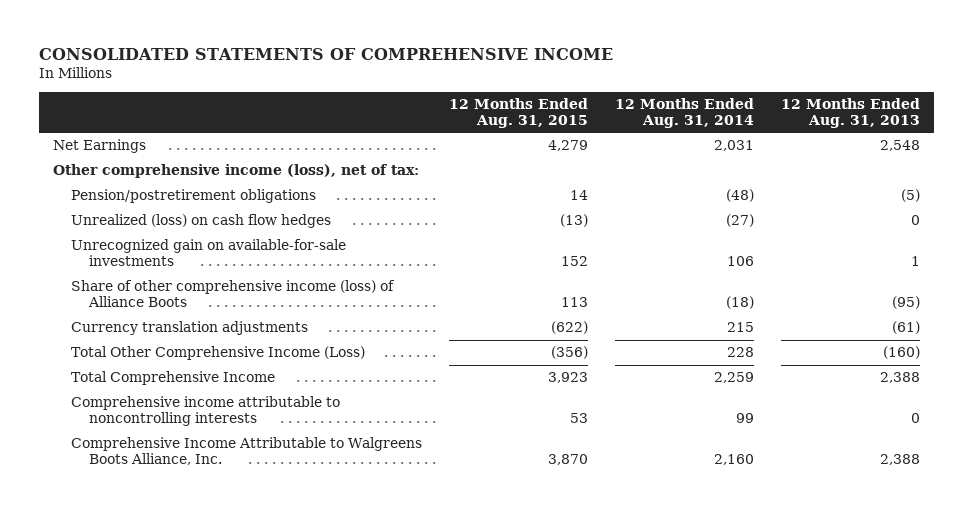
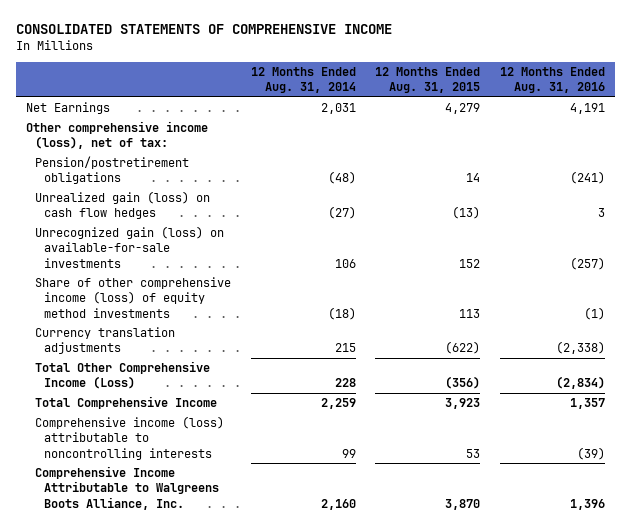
- | 12 Months Ended Aug. 31, 2015 | 12 Months Ended Aug. 31, 2014 | 12 Months Ended Aug. 31, 2013
+ | 12 Months Ended Aug. 31, 2014 | 12 Months Ended Aug. 31, 2015 | 12 Months Ended Aug. 31, 2016
- Unrealized (loss) on cash flow hedges | (13) | (27) | 0
- Unrecognized gain on available-for-sale investments | 152 | 106 | 1
- Share of other comprehensive income (loss) of Alliance Boots | 113 | (18) | (95)
+ Unrealized gain (loss) on cash flow hedges | (27) | (13) | 3
+ Unrecognized gain (loss) on available-for-sale investments | 106 | 152 | (257)
+ Share of other comprehensive income (loss) of equity method investments | (18) | 113 | (1)
- Comprehensive income attributable to noncontrolling interests | 53 | 99 | 0
+ Comprehensive income (loss) attributable to noncontrolling interests | 99 | 53 | (39)

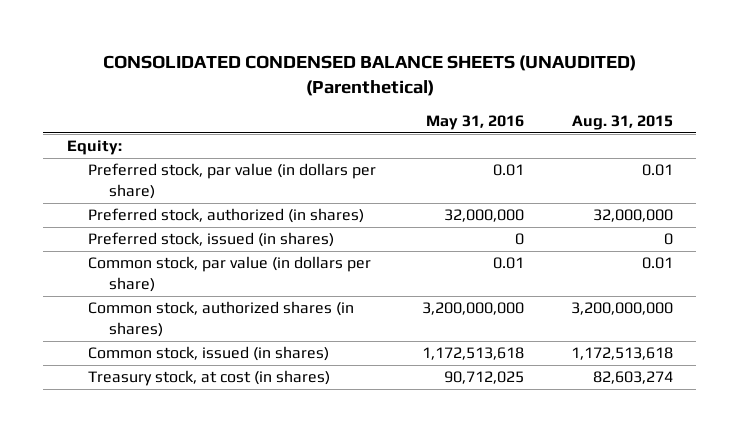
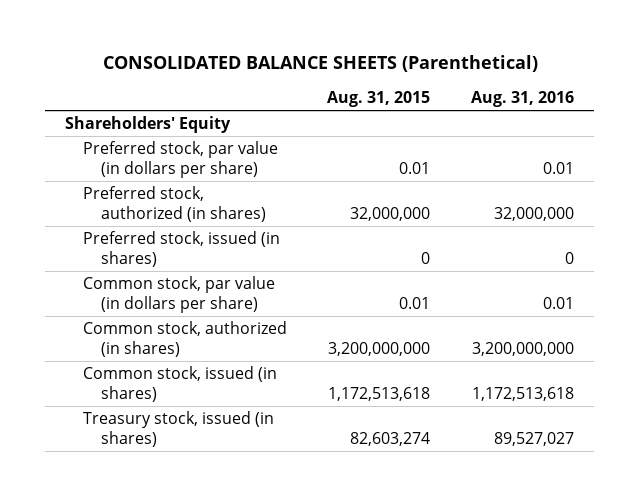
- CONSOLIDATED CONDENSED BALANCE SHEETS (UNAUDITED) (Parenthetical)
+ CONSOLIDATED BALANCE SHEETS (Parenthetical)
- | May 31, 2016 | Aug. 31, 2015
+ | Aug. 31, 2015 | Aug. 31, 2016
- Equity:
+ Shareholders' Equity
- Common stock, authorized shares (in shares) | 3,200,000,000 | 3,200,000,000
+ Common stock, authorized (in shares) | 3,200,000,000 | 3,200,000,000
- Treasury stock, at cost (in shares) | 90,712,025 | 82,603,274
+ Treasury stock, issued (in shares) | 82,603,274 | 89,527,027

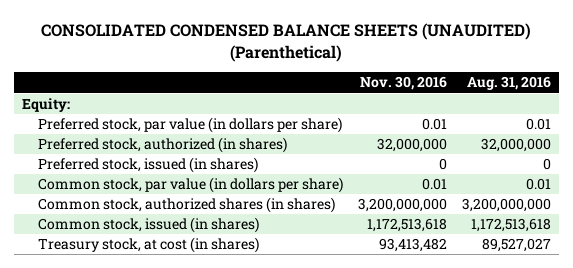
- CONSOLIDATED BALANCE SHEETS (Parenthetical)
+ CONSOLIDATED CONDENSED BALANCE SHEETS (UNAUDITED) (Parenthetical)
- | Aug. 31, 2015 | Aug. 31, 2016
+ | Nov. 30, 2016 | Aug. 31, 2016
- Shareholders' Equity
+ Equity:
- Common stock, authorized (in shares) | 3,200,000,000 | 3,200,000,000
+ Common stock, authorized shares (in shares) | 3,200,000,000 | 3,200,000,000
- Treasury stock, issued (in shares) | 82,603,274 | 89,527,027
+ Treasury stock, at cost (in shares) | 93,413,482 | 89,527,027

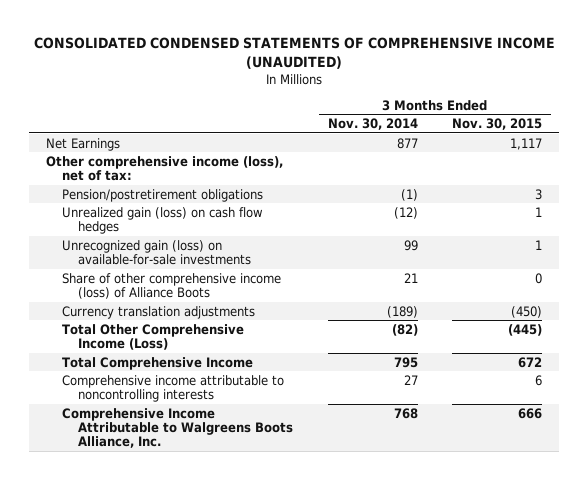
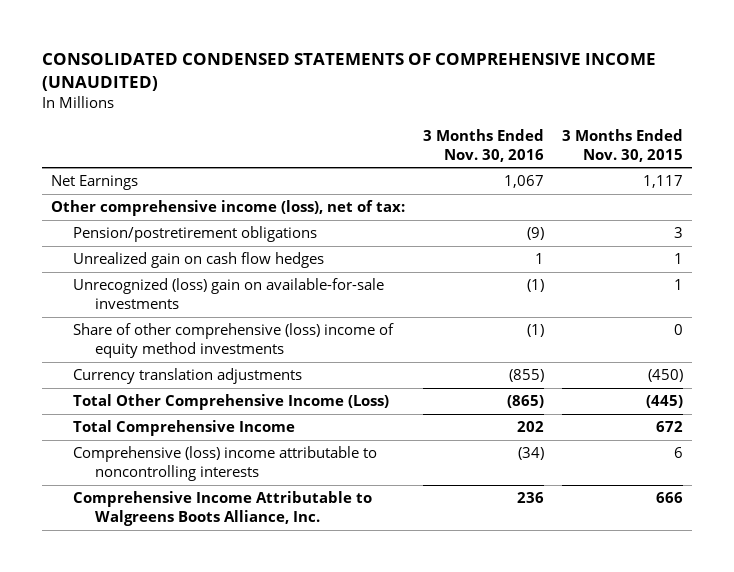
- | 3 Months Ended Nov. 30, 2014 | 3 Months Ended Nov. 30, 2015
+ | 3 Months Ended Nov. 30, 2016 | 3 Months Ended Nov. 30, 2015
- Unrealized gain (loss) on cash flow hedges | (12) | 1
- Unrecognized gain (loss) on available-for-sale investments | 99 | 1
- Share of other comprehensive income (loss) of Alliance Boots | 21 | 0
+ Unrealized gain on cash flow hedges | 1 | 1
+ Unrecognized (loss) gain on available-for-sale investments | (1) | 1
+ Share of other comprehensive (loss) income of equity method investments | (1) | 0
- Comprehensive income attributable to noncontrolling interests | 27 | 6
+ Comprehensive (loss) income attributable to noncontrolling interests | (34) | 6

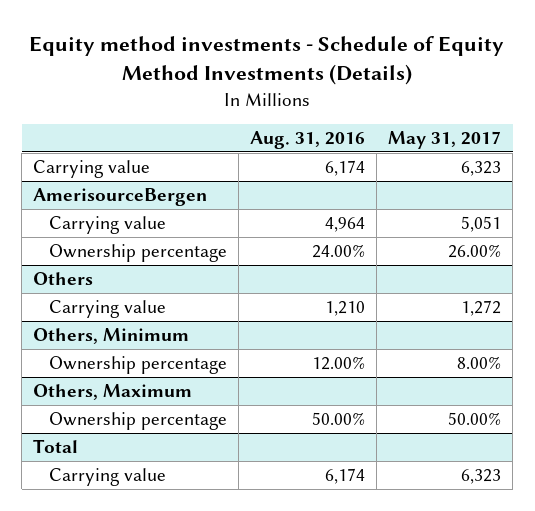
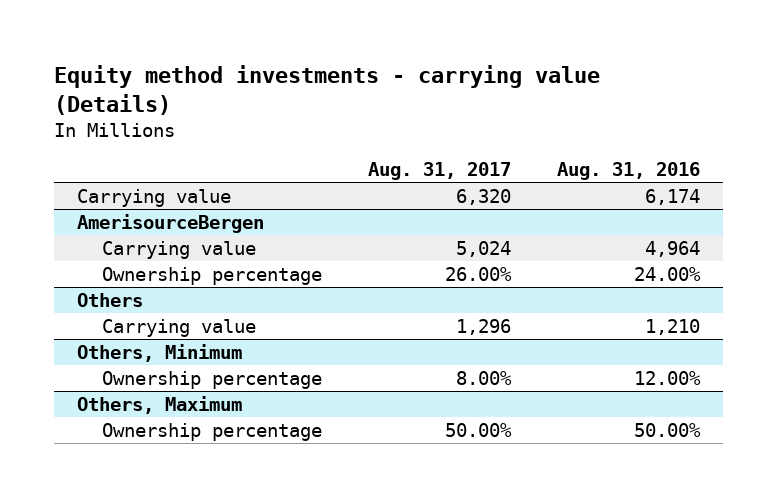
- Equity method investments - Schedule of Equity Method Investments (Details)
+ Equity method investments - carrying value (Details)
- | Aug. 31, 2016 | May 31, 2017
+ | Aug. 31, 2017 | Aug. 31, 2016
- Total
- Carrying value | 6,174 | 6,323

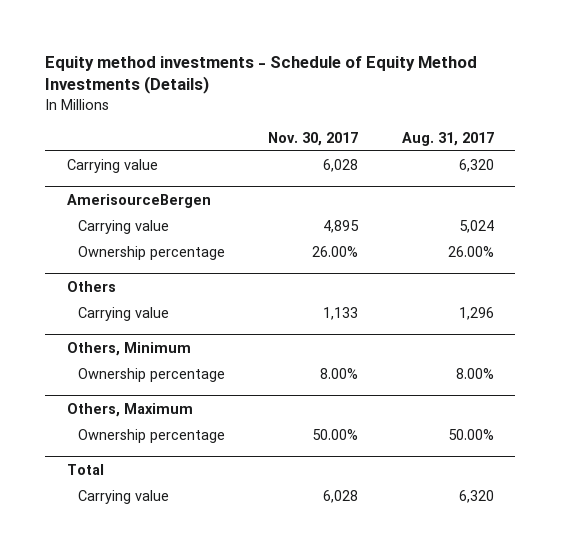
- Equity method investments - carrying value (Details)
+ Equity method investments - Schedule of Equity Method Investments (Details)
- | Aug. 31, 2017 | Aug. 31, 2016
+ | Nov. 30, 2017 | Aug. 31, 2017
+ Total
+ Carrying value | 6,028 | 6,320

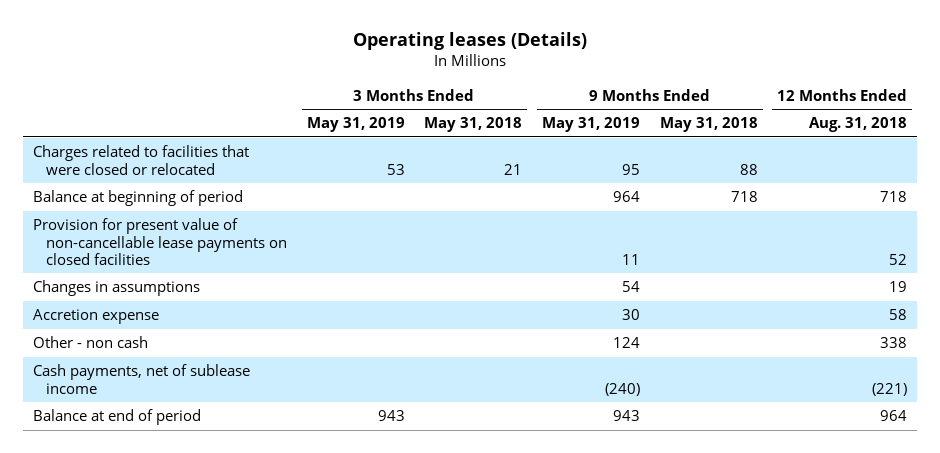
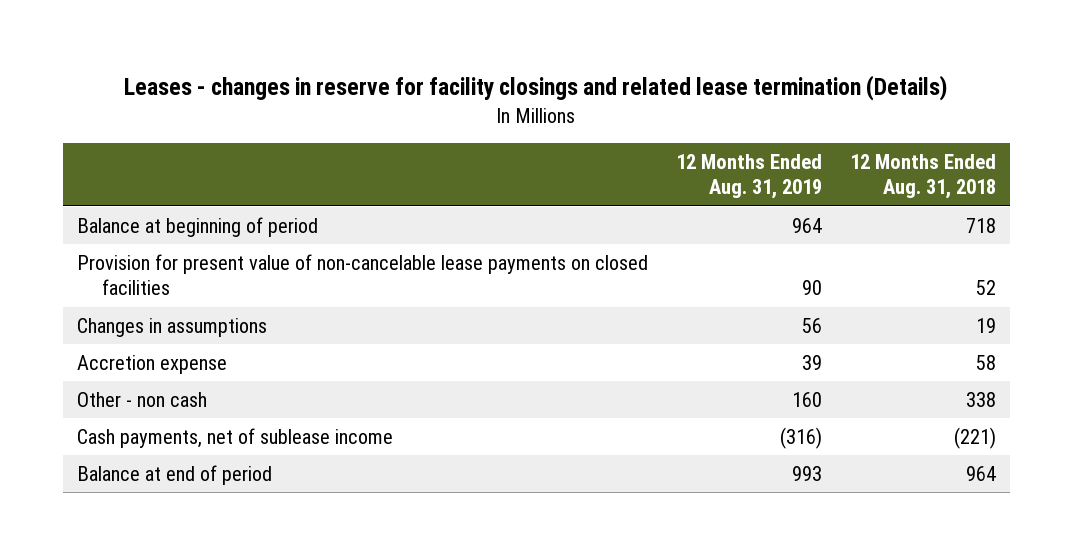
- Operating leases (Details)
+ Leases - changes in reserve for facility closings and related lease termination (Details)
- | 3 Months Ended May 31, 2019 | 3 Months Ended May 31, 2018 | 9 Months Ended May 31, 2019 | 9 Months Ended May 31, 2018 | 12 Months Ended Aug. 31, 2018
+ | 12 Months Ended Aug. 31, 2019 | 12 Months Ended Aug. 31, 2018
- Charges related to facilities that were closed or relocated | 53 | 21 | 95 | 88 |
- Provision for present value of non-cancellable lease payments on closed facilities | | | 11 | | 52
+ Provision for present value of non-cancelable lease payments on closed facilities | 90 | 52

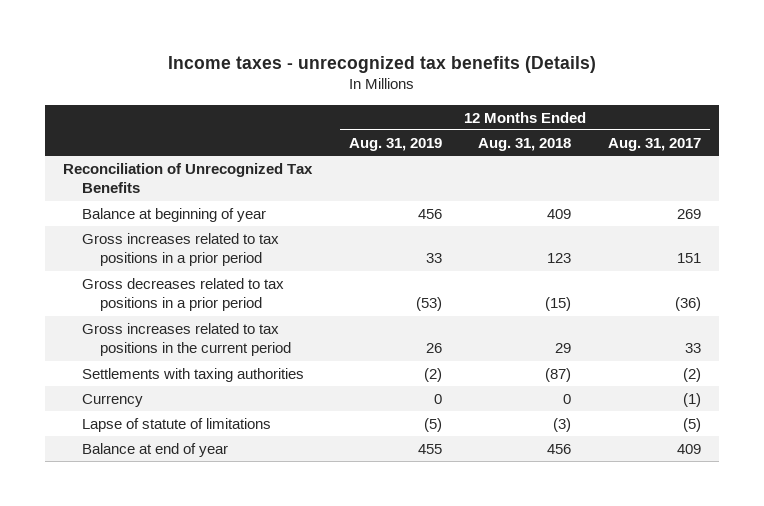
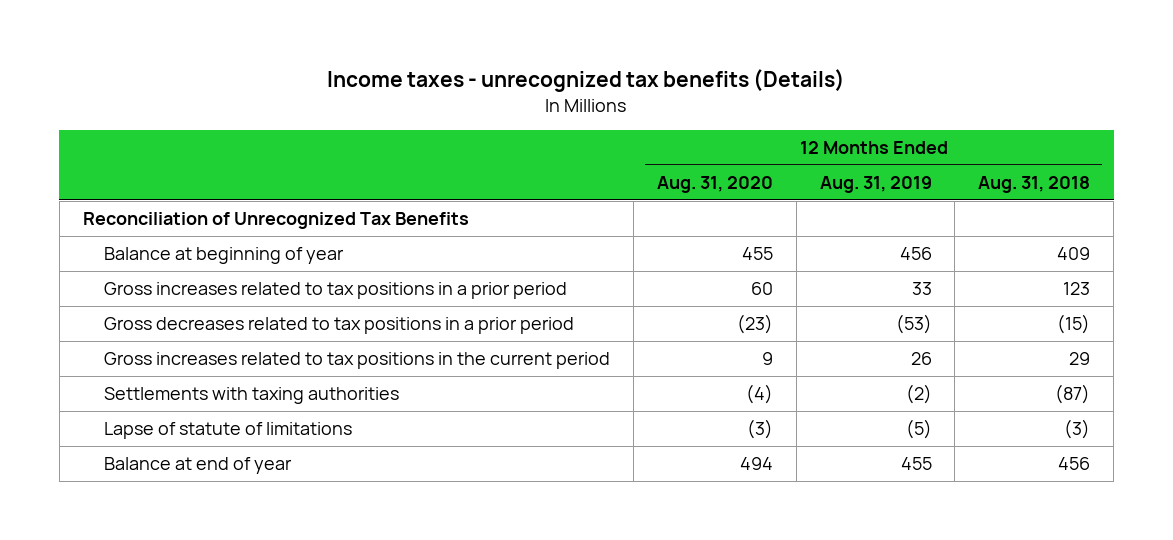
- | 12 Months Ended Aug. 31, 2019 | 12 Months Ended Aug. 31, 2018 | 12 Months Ended Aug. 31, 2017
+ | 12 Months Ended Aug. 31, 2020 | 12 Months Ended Aug. 31, 2019 | 12 Months Ended Aug. 31, 2018
- Currency | 0 | 0 | (1)

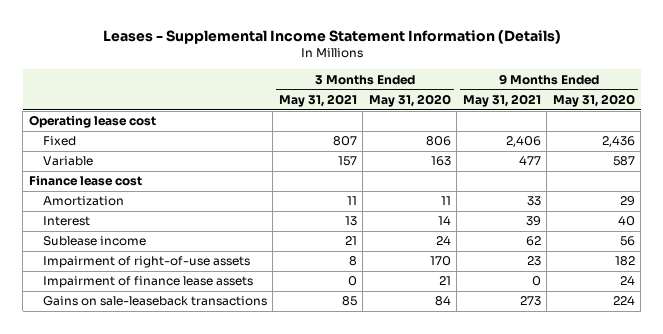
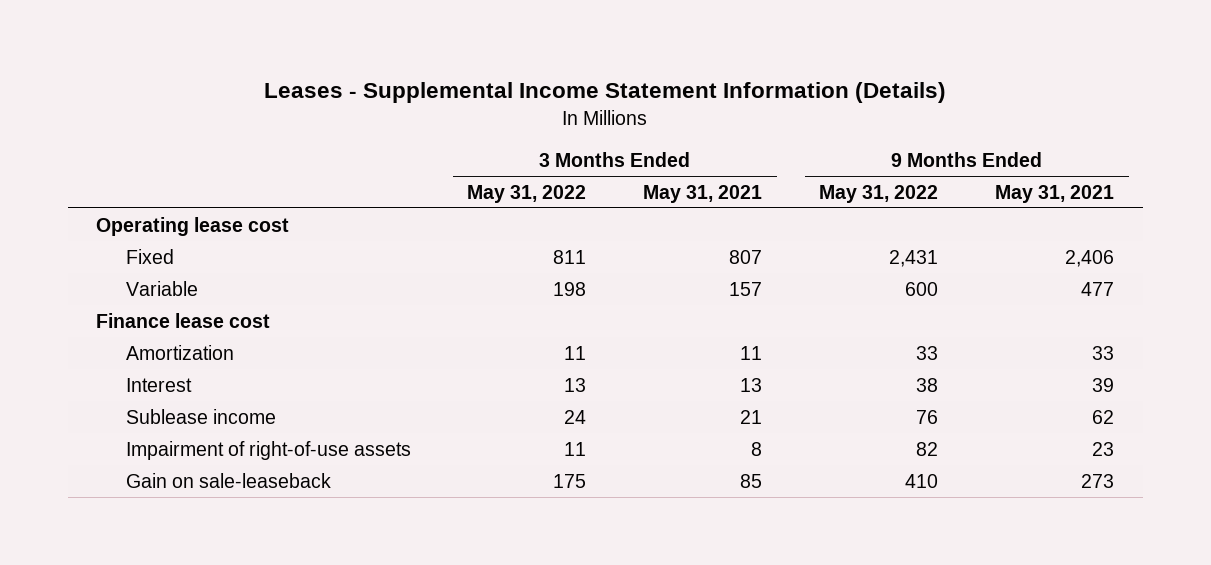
- | 3 Months Ended May 31, 2021 | 3 Months Ended May 31, 2020 | 9 Months Ended May 31, 2021 | 9 Months Ended May 31, 2020
+ | 3 Months Ended May 31, 2022 | 3 Months Ended May 31, 2021 | 9 Months Ended May 31, 2022 | 9 Months Ended May 31, 2021
- Impairment of finance lease assets | 0 | 21 | 0 | 24
- Gains on sale-leaseback transactions | 85 | 84 | 273 | 224
+ Gain on sale-leaseback | 175 | 85 | 410 | 273

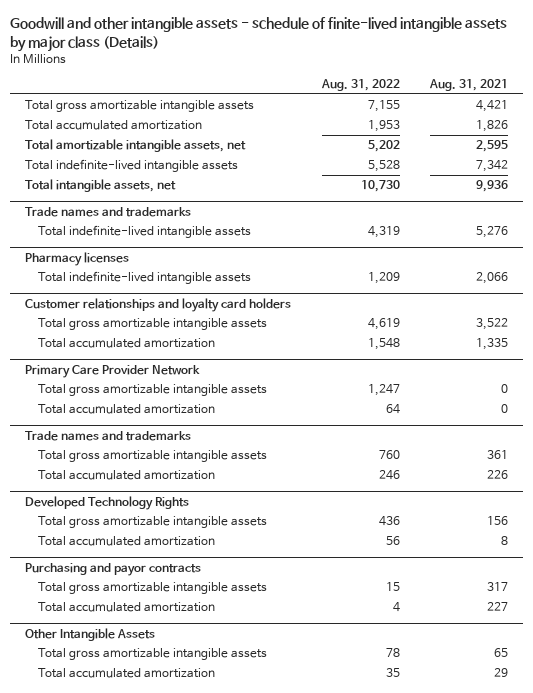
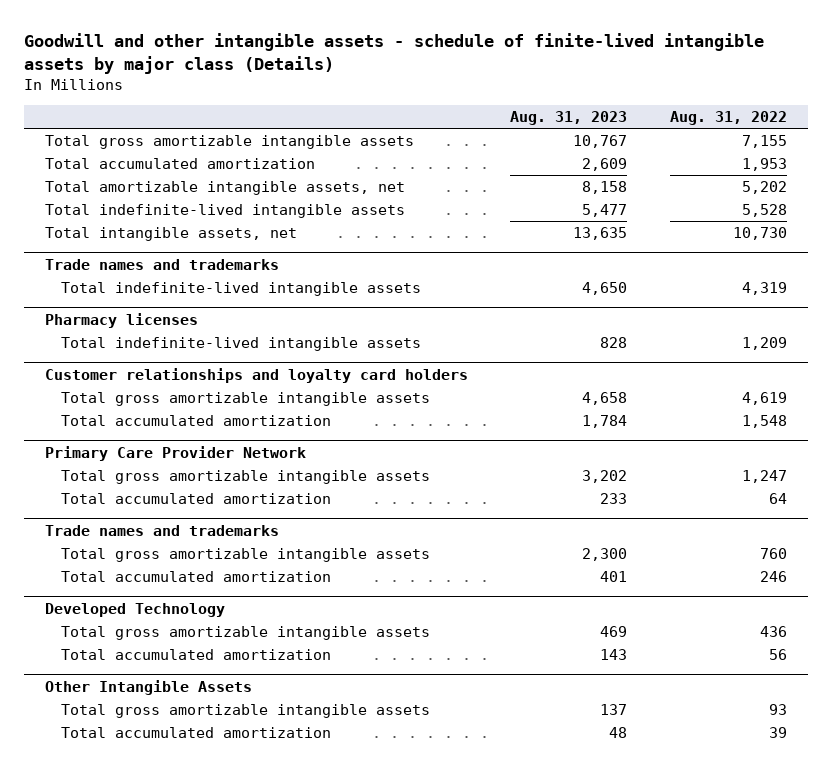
- | Aug. 31, 2022 | Aug. 31, 2021
+ | Aug. 31, 2023 | Aug. 31, 2022
- Developed Technology Rights
+ Developed Technology
- Purchasing and payor contracts
- Total gross amortizable intangible assets | 15 | 317
- Total accumulated amortization | 4 | 227
@ Other Intangible Assets
- Total gross amortizable intangible assets | 78 | 65
- Total accumulated amortization | 35 | 29
+ Total gross amortizable intangible assets | 137 | 93
+ Total accumulated amortization | 48 | 39

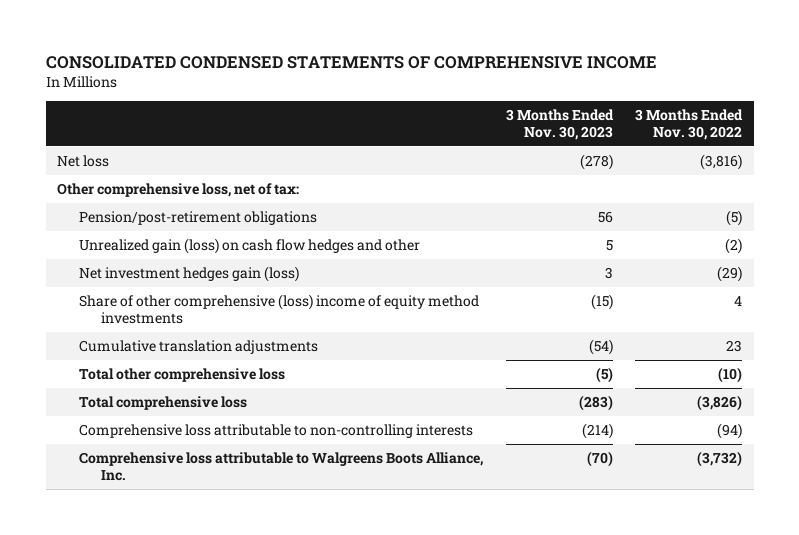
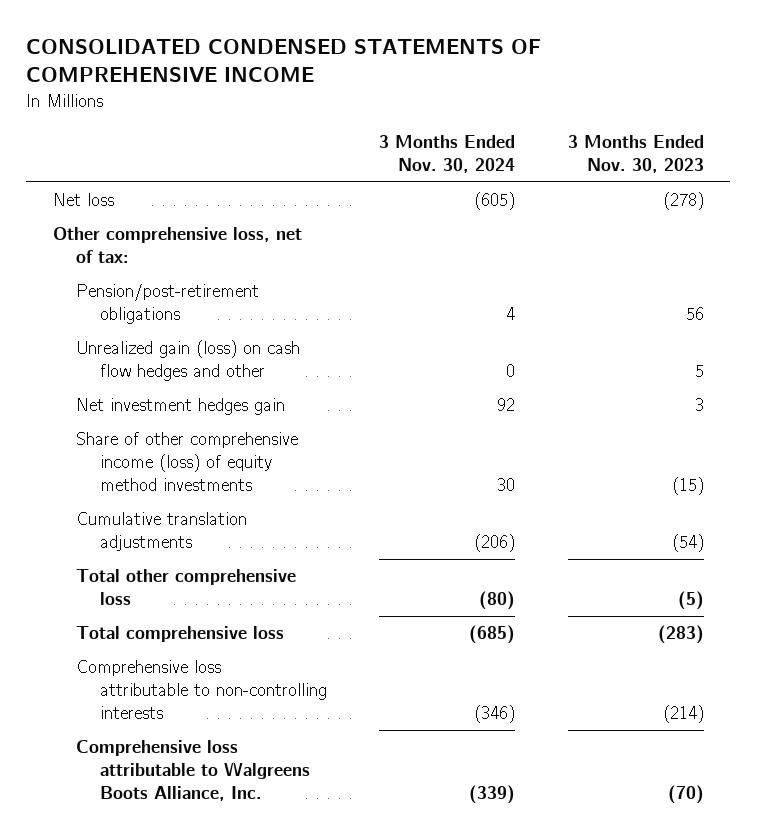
- | 3 Months Ended Nov. 30, 2023 | 3 Months Ended Nov. 30, 2022
+ | 3 Months Ended Nov. 30, 2024 | 3 Months Ended Nov. 30, 2023
- Net investment hedges gain (loss) | 3 | (29)
- Share of other comprehensive (loss) income of equity method investments | (15) | 4
+ Net investment hedges gain | 92 | 3
+ Share of other comprehensive income (loss) of equity method investments | 30 | (15)

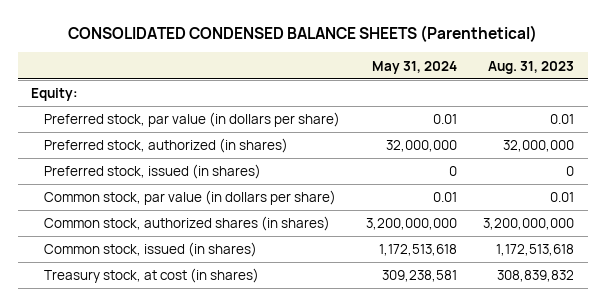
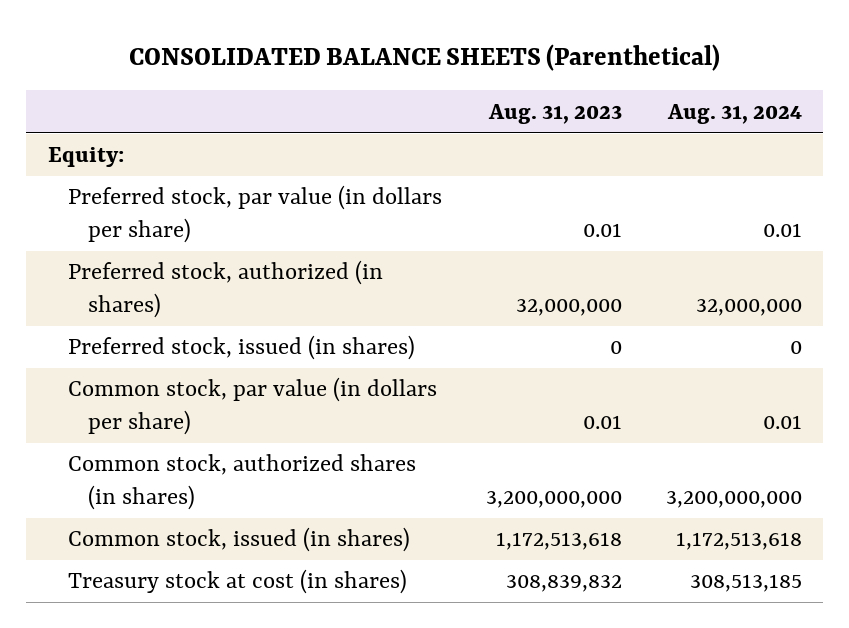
- CONSOLIDATED CONDENSED BALANCE SHEETS (Parenthetical)
+ CONSOLIDATED BALANCE SHEETS (Parenthetical)
- | May 31, 2024 | Aug. 31, 2023
+ | Aug. 31, 2023 | Aug. 31, 2024
- Treasury stock, at cost (in shares) | 309,238,581 | 308,839,832
+ Treasury stock at cost (in shares) | 308,839,832 | 308,513,185

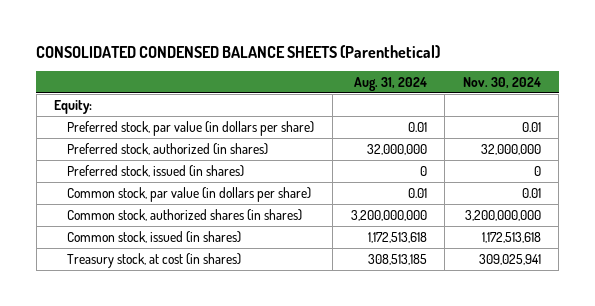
- CONSOLIDATED BALANCE SHEETS (Parenthetical)
+ CONSOLIDATED CONDENSED BALANCE SHEETS (Parenthetical)
- | Aug. 31, 2023 | Aug. 31, 2024
+ | Aug. 31, 2024 | Nov. 30, 2024
- Treasury stock at cost (in shares) | 308,839,832 | 308,513,185
+ Treasury stock, at cost (in shares) | 308,513,185 | 309,025,941

